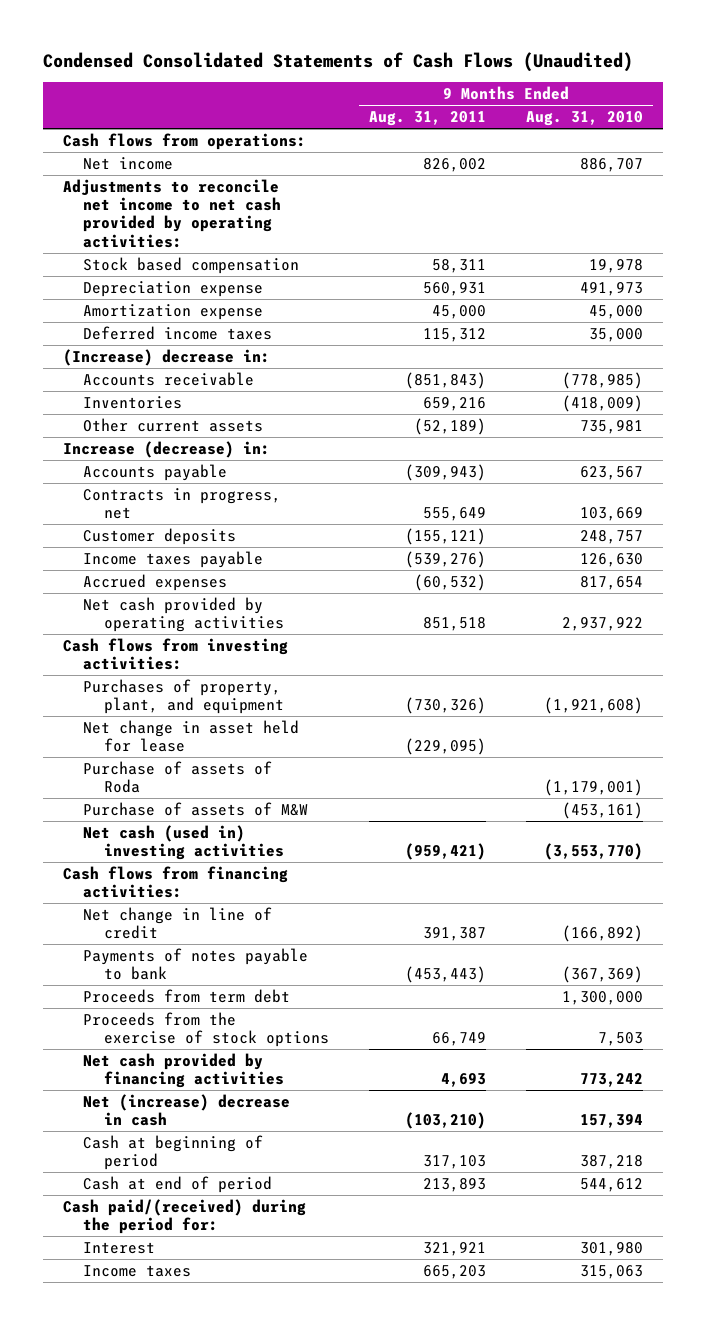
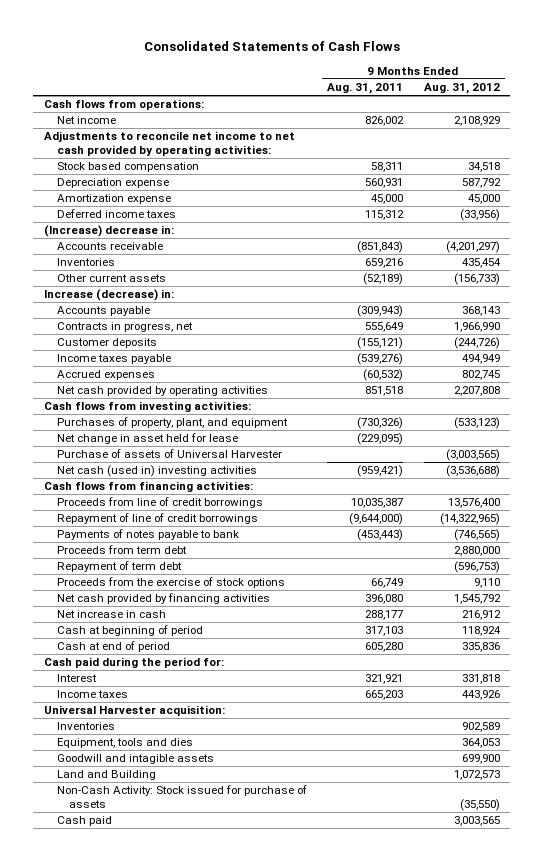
- Condensed Consolidated Statements of Cash Flows (Unaudited)
+ Consolidated Statements of Cash Flows
- | 9 Months Ended Aug. 31, 2011 | 9 Months Ended Aug. 31, 2010
+ | 9 Months Ended Aug. 31, 2011 | 9 Months Ended Aug. 31, 2012
- Purchase of assets of Roda | | (1,179,001)
- Purchase of assets of M&W | | (453,161)
+ Purchase of assets of Universal Harvester | | (3,003,565)
- Net change in line of credit | 391,387 | (166,892)
+ Proceeds from line of credit borrowings | 10,035,387 | 13,576,400
+ Repayment of line of credit borrowings | (9,644,000) | (14,322,965)
+ Repayment of term debt | | (596,753)
- Net cash provided by financing activities | 4,693 | 773,242
- Net (increase) decrease in cash | (103,210) | 157,394
+ Net cash provided by financing activities | 396,080 | 1,545,792
+ Net increase in cash | 288,177 | 216,912
- Cash at end of period | 213,893 | 544,612
- Cash paid/(received) during the period for:
+ Cash at end of period | 605,280 | 335,836
+ Cash paid during the period for:
+ Universal Harvester acquisition:
+ Inventories | | 902,589
+ Equipment, tools and dies | | 364,053
+ Goodwill and intagible assets | | 699,900
+ Land and Building | | 1,072,573
+ Non-Cash Activity: Stock issued for purchase of assets | | (35,550)
+ Cash paid | | 3,003,565

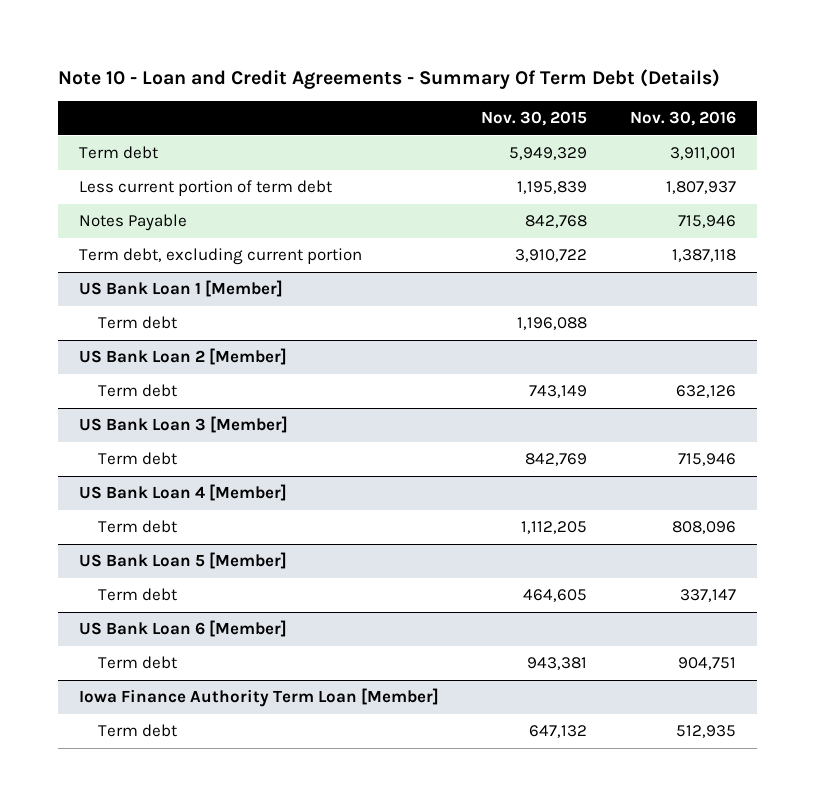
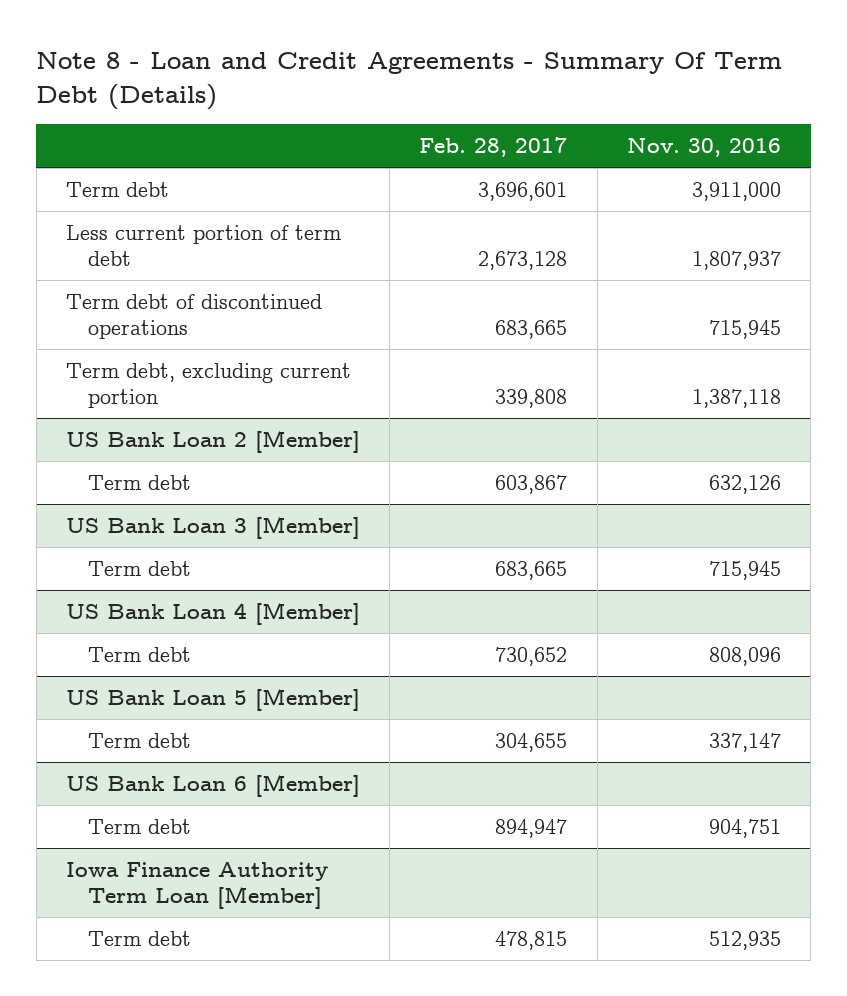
- Note 10 - Loan and Credit Agreements - Summary Of Term Debt (Details)
+ Note 8 - Loan and Credit Agreements - Summary Of Term Debt (Details)
- | Nov. 30, 2015 | Nov. 30, 2016
+ | Feb. 28, 2017 | Nov. 30, 2016
- Term debt | 5,949,329 | 3,911,001
+ Term debt | 3,696,601 | 3,911,000
- Notes Payable | 842,768 | 715,946
+ Term debt of discontinued operations | 683,665 | 715,945
- US Bank Loan 1 [Member]
- Term debt | 1,196,088 |
@ US Bank Loan 3 [Member]
- Term debt | 842,769 | 715,946
+ Term debt | 683,665 | 715,945

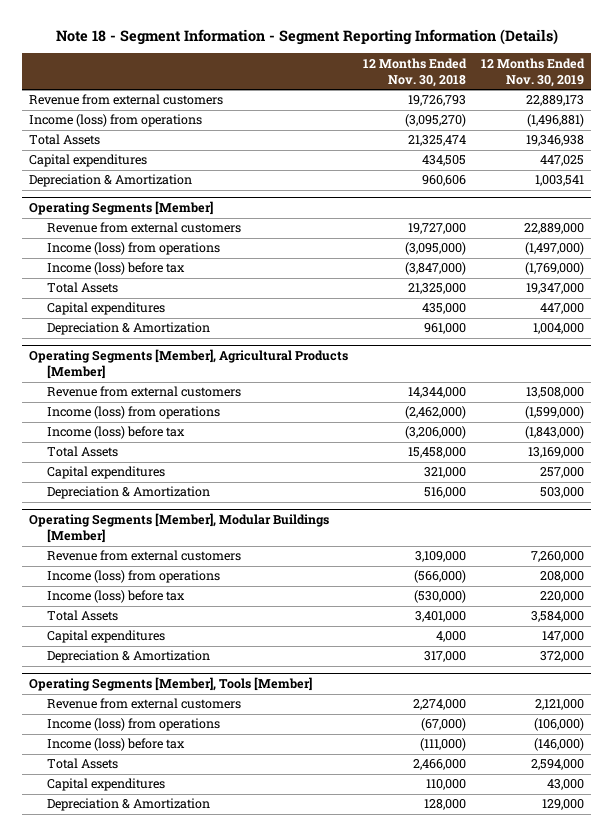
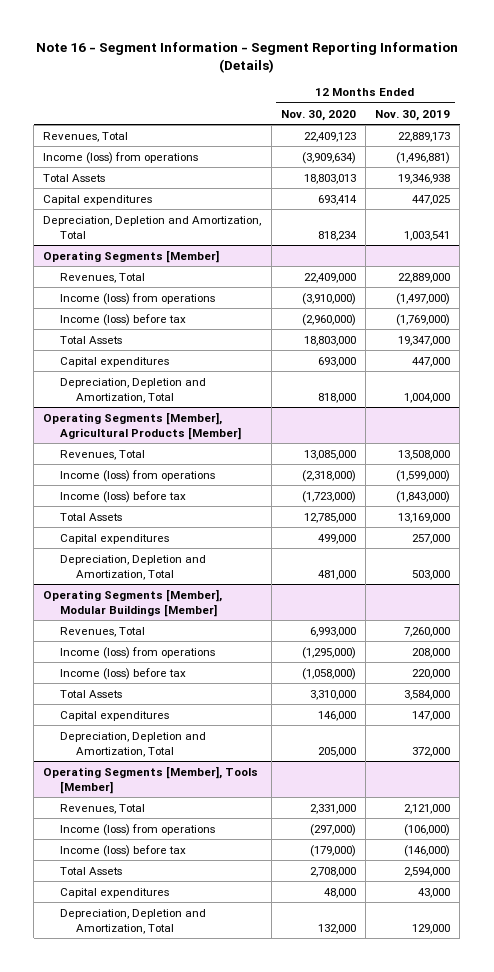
- Note 18 - Segment Information - Segment Reporting Information (Details)
+ Note 16 - Segment Information - Segment Reporting Information (Details)
- | 12 Months Ended Nov. 30, 2018 | 12 Months Ended Nov. 30, 2019
+ | 12 Months Ended Nov. 30, 2020 | 12 Months Ended Nov. 30, 2019
- Revenue from external customers | 19,726,793 | 22,889,173
+ Revenues, Total | 22,409,123 | 22,889,173
- Depreciation & Amortization | 960,606 | 1,003,541
+ Depreciation, Depletion and Amortization, Total | 818,234 | 1,003,541
@ Operating Segments [Member]
- Revenue from external customers | 19,727,000 | 22,889,000
+ Revenues, Total | 22,409,000 | 22,889,000
- Depreciation & Amortization | 961,000 | 1,004,000
+ Depreciation, Depletion and Amortization, Total | 818,000 | 1,004,000
@ Operating Segments [Member], Agricultural Products [Member]
- Revenue from external customers | 14,344,000 | 13,508,000
+ Revenues, Total | 13,085,000 | 13,508,000
- Depreciation & Amortization | 516,000 | 503,000
+ Depreciation, Depletion and Amortization, Total | 481,000 | 503,000
@ Operating Segments [Member], Modular Buildings [Member]
- Revenue from external customers | 3,109,000 | 7,260,000
+ Revenues, Total | 6,993,000 | 7,260,000
- Depreciation & Amortization | 317,000 | 372,000
+ Depreciation, Depletion and Amortization, Total | 205,000 | 372,000
@ Operating Segments [Member], Tools [Member]
- Revenue from external customers | 2,274,000 | 2,121,000
+ Revenues, Total | 2,331,000 | 2,121,000
- Depreciation & Amortization | 128,000 | 129,000
+ Depreciation, Depletion and Amortization, Total | 132,000 | 129,000

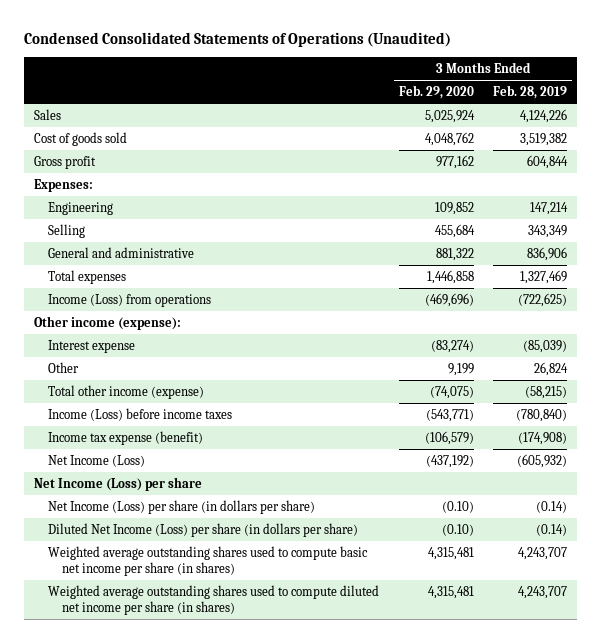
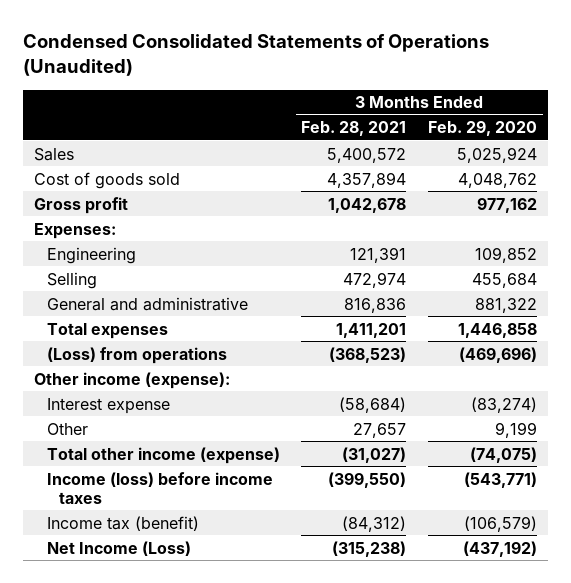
- | 3 Months Ended Feb. 29, 2020 | 3 Months Ended Feb. 28, 2019
+ | 3 Months Ended Feb. 28, 2021 | 3 Months Ended Feb. 29, 2020
- Income (Loss) from operations | (469,696) | (722,625)
+ (Loss) from operations | (368,523) | (469,696)
- Income (Loss) before income taxes | (543,771) | (780,840)
- Income tax expense (benefit) | (106,579) | (174,908)
+ Income (loss) before income taxes | (399,550) | (543,771)
+ Income tax (benefit) | (84,312) | (106,579)
- Net Income (Loss) per share
- Net Income (Loss) per share (in dollars per share) | (0.10) | (0.14)
- Diluted Net Income (Loss) per share (in dollars per share) | (0.10) | (0.14)
- Weighted average outstanding shares used to compute basic net income per share (in shares) | 4,315,481 | 4,243,707
- Weighted average outstanding shares used to compute diluted net income per share (in shares) | 4,315,481 | 4,243,707

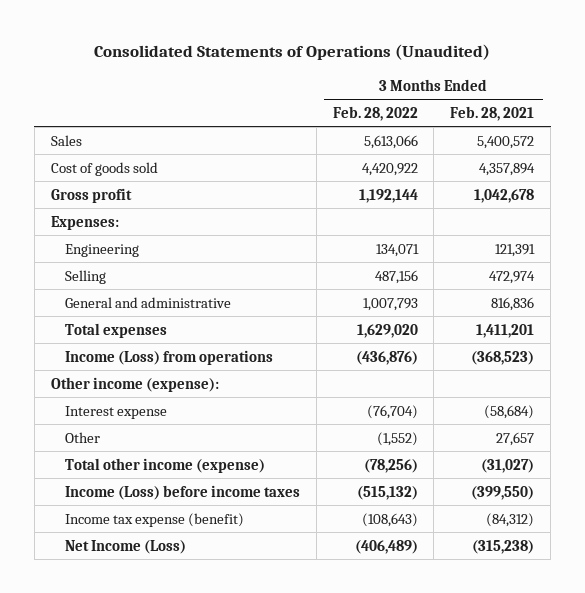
- Condensed Consolidated Statements of Operations (Unaudited)
+ Consolidated Statements of Operations (Unaudited)
- | 3 Months Ended Feb. 28, 2021 | 3 Months Ended Feb. 29, 2020
+ | 3 Months Ended Feb. 28, 2022 | 3 Months Ended Feb. 28, 2021
- (Loss) from operations | (368,523) | (469,696)
+ Income (Loss) from operations | (436,876) | (368,523)
- Income (loss) before income taxes | (399,550) | (543,771)
- Income tax (benefit) | (84,312) | (106,579)
+ Income (Loss) before income taxes | (515,132) | (399,550)
+ Income tax expense (benefit) | (108,643) | (84,312)

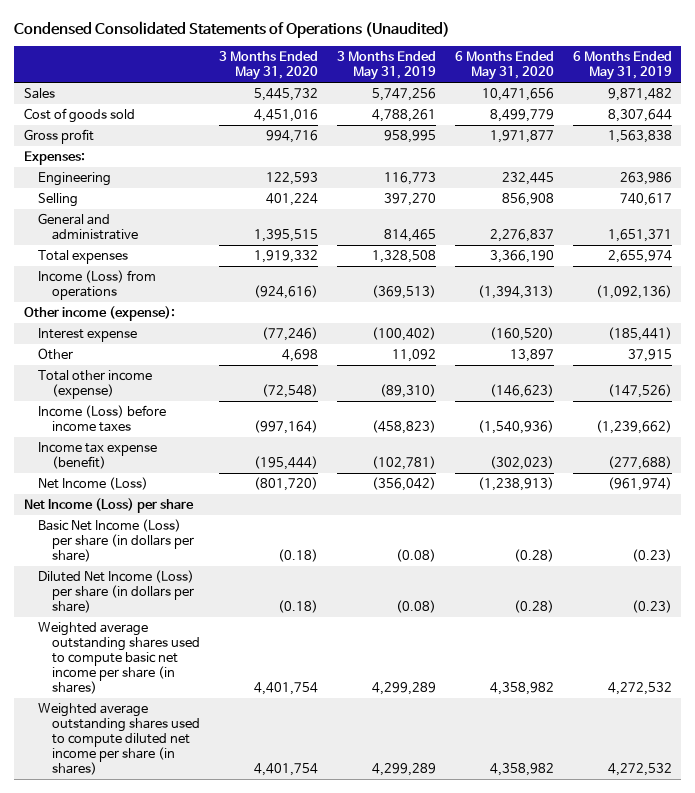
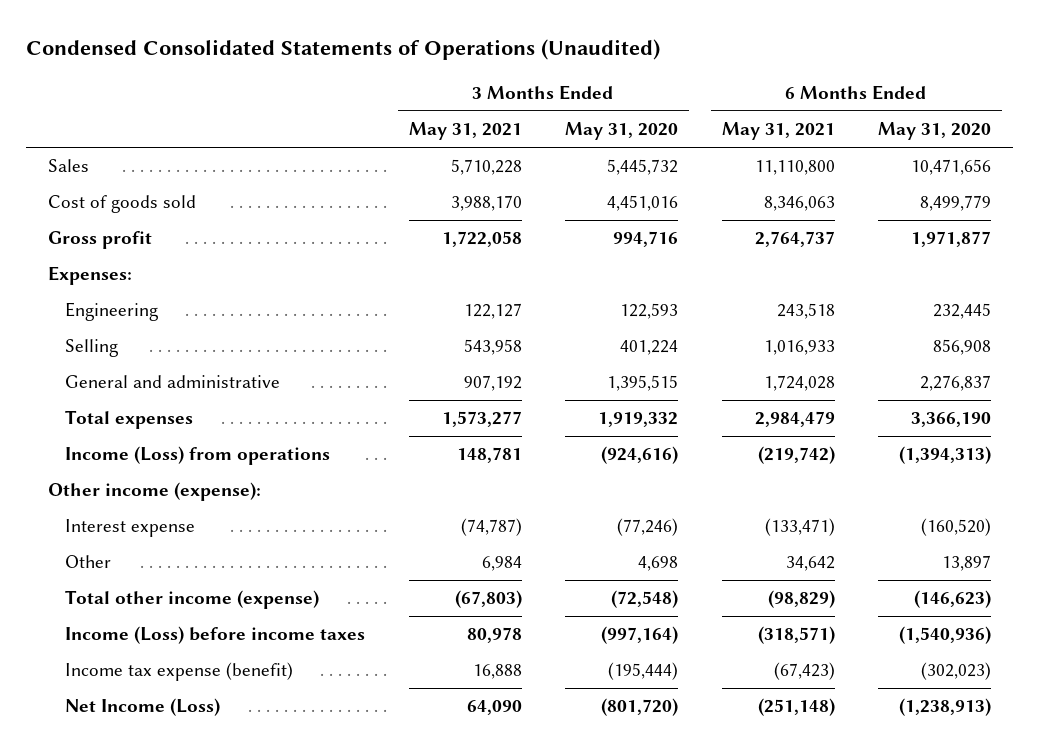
- | 3 Months Ended May 31, 2020 | 3 Months Ended May 31, 2019 | 6 Months Ended May 31, 2020 | 6 Months Ended May 31, 2019
+ | 3 Months Ended May 31, 2021 | 3 Months Ended May 31, 2020 | 6 Months Ended May 31, 2021 | 6 Months Ended May 31, 2020
- Net Income (Loss) per share
- Basic Net Income (Loss) per share (in dollars per share) | (0.18) | (0.08) | (0.28) | (0.23)
- Diluted Net Income (Loss) per share (in dollars per share) | (0.18) | (0.08) | (0.28) | (0.23)
- Weighted average outstanding shares used to compute basic net income per share (in shares) | 4,401,754 | 4,299,289 | 4,358,982 | 4,272,532
- Weighted average outstanding shares used to compute diluted net income per share (in shares) | 4,401,754 | 4,299,289 | 4,358,982 | 4,272,532

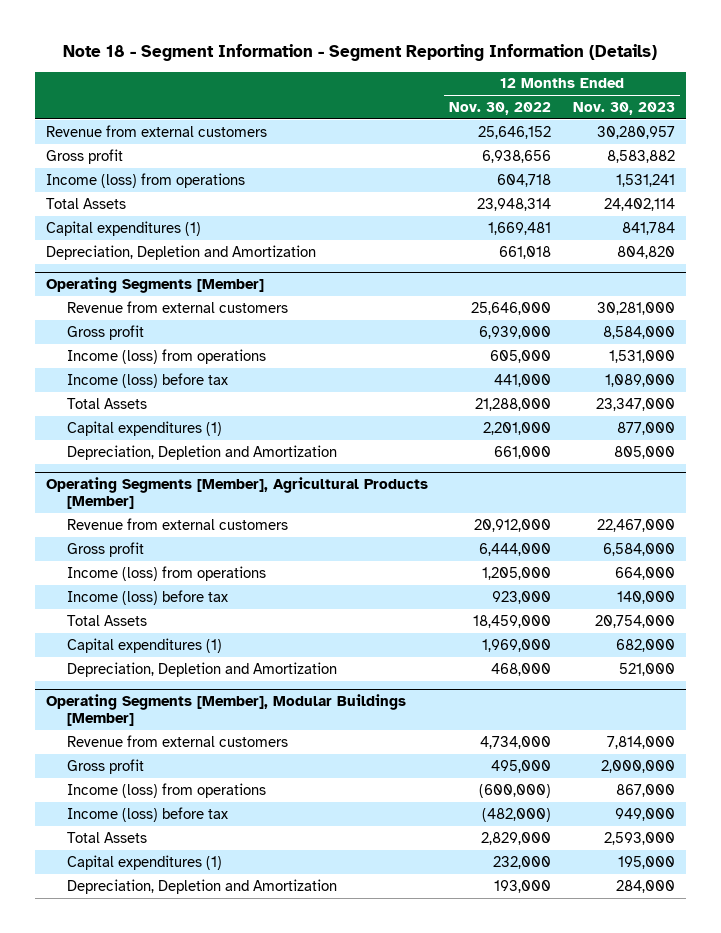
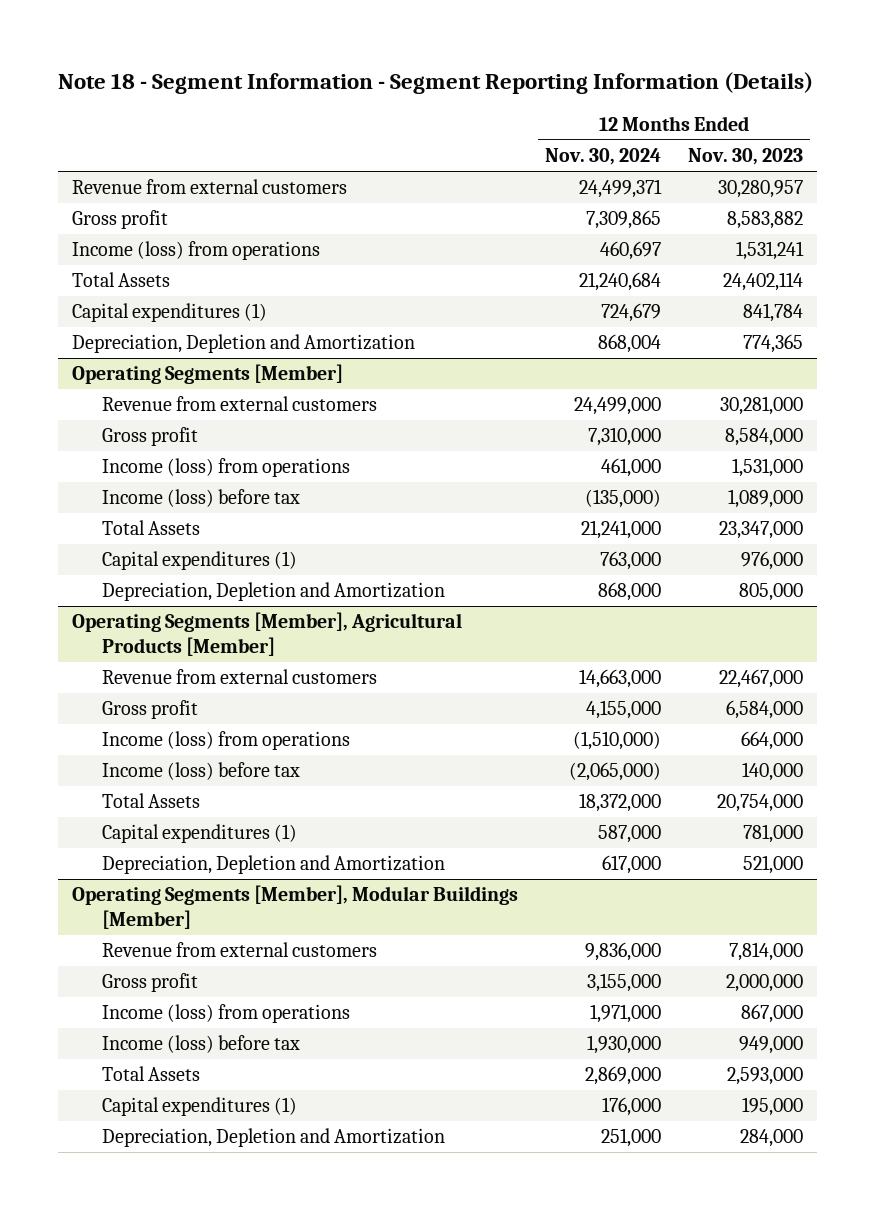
- | 12 Months Ended Nov. 30, 2022 | 12 Months Ended Nov. 30, 2023
+ | 12 Months Ended Nov. 30, 2024 | 12 Months Ended Nov. 30, 2023
- Depreciation, Depletion and Amortization | 661,018 | 804,820
+ Depreciation, Depletion and Amortization | 868,004 | 774,365
@ Operating Segments [Member]
- Capital expenditures (1) | 2,201,000 | 877,000
+ Capital expenditures (1) | 763,000 | 976,000
@ Operating Segments [Member], Agricultural Products [Member]
- Capital expenditures (1) | 1,969,000 | 682,000
+ Capital expenditures (1) | 587,000 | 781,000

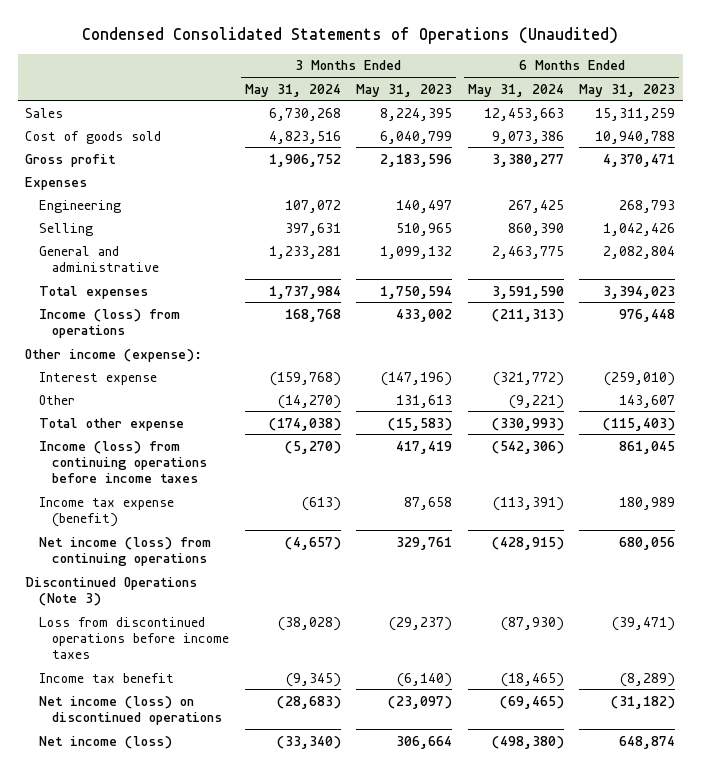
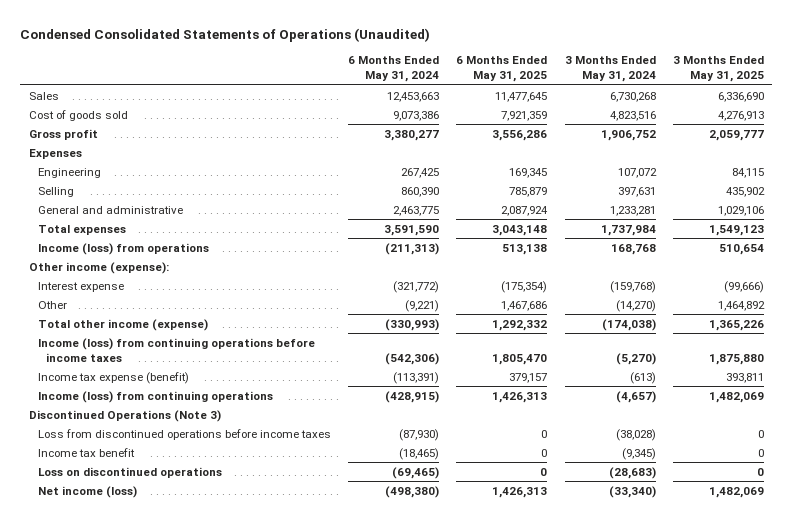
- | 3 Months Ended May 31, 2024 | 3 Months Ended May 31, 2023 | 6 Months Ended May 31, 2024 | 6 Months Ended May 31, 2023
+ | 6 Months Ended May 31, 2024 | 6 Months Ended May 31, 2025 | 3 Months Ended May 31, 2024 | 3 Months Ended May 31, 2025
- Total other expense | (174,038) | (15,583) | (330,993) | (115,403)
+ Total other income (expense) | (330,993) | 1,292,332 | (174,038) | 1,365,226
- Net income (loss) from continuing operations | (4,657) | 329,761 | (428,915) | 680,056
+ Income (loss) from continuing operations | (428,915) | 1,426,313 | (4,657) | 1,482,069
- Net income (loss) on discontinued operations | (28,683) | (23,097) | (69,465) | (31,182)
+ Loss on discontinued operations | (69,465) | 0 | (28,683) | 0

